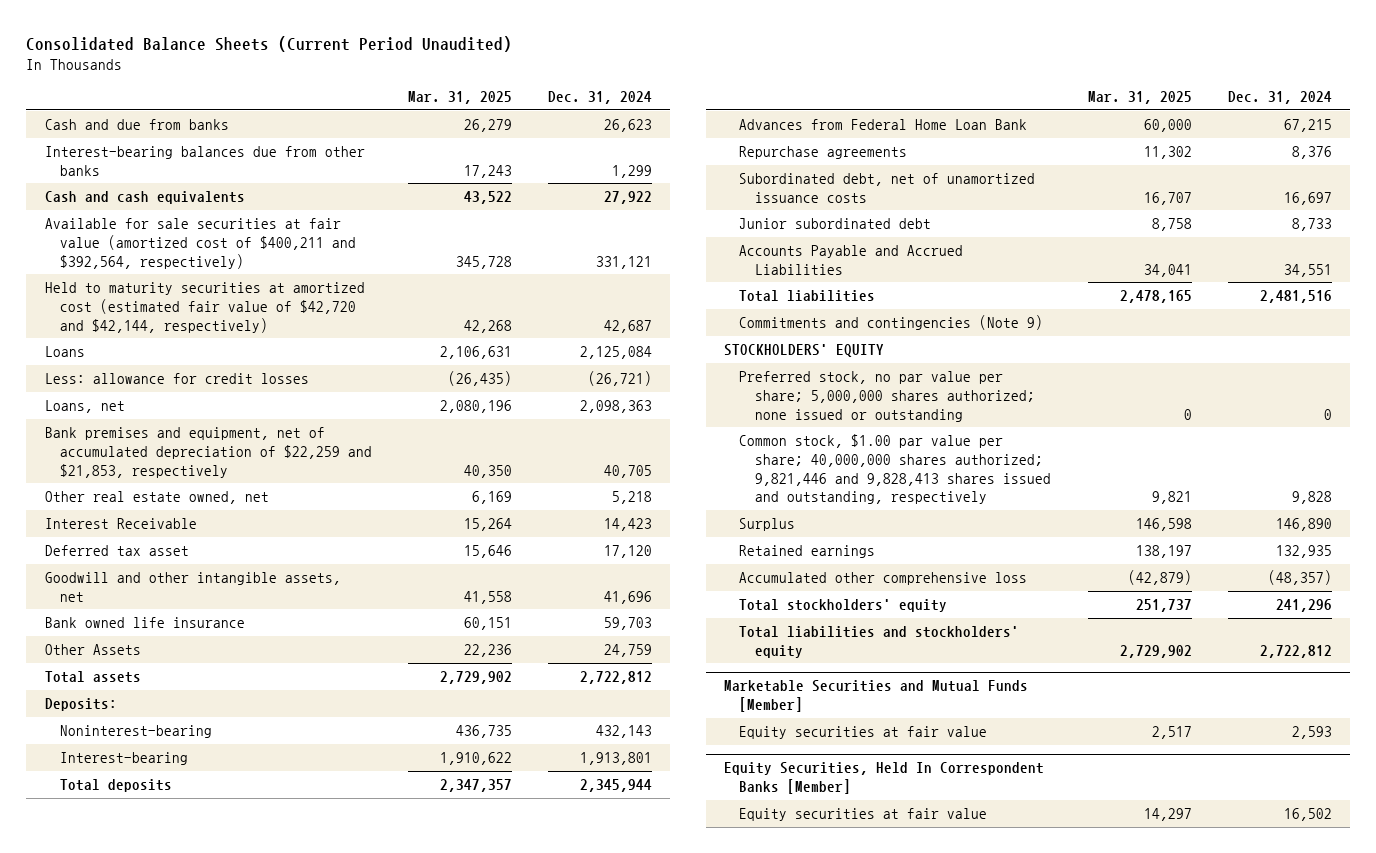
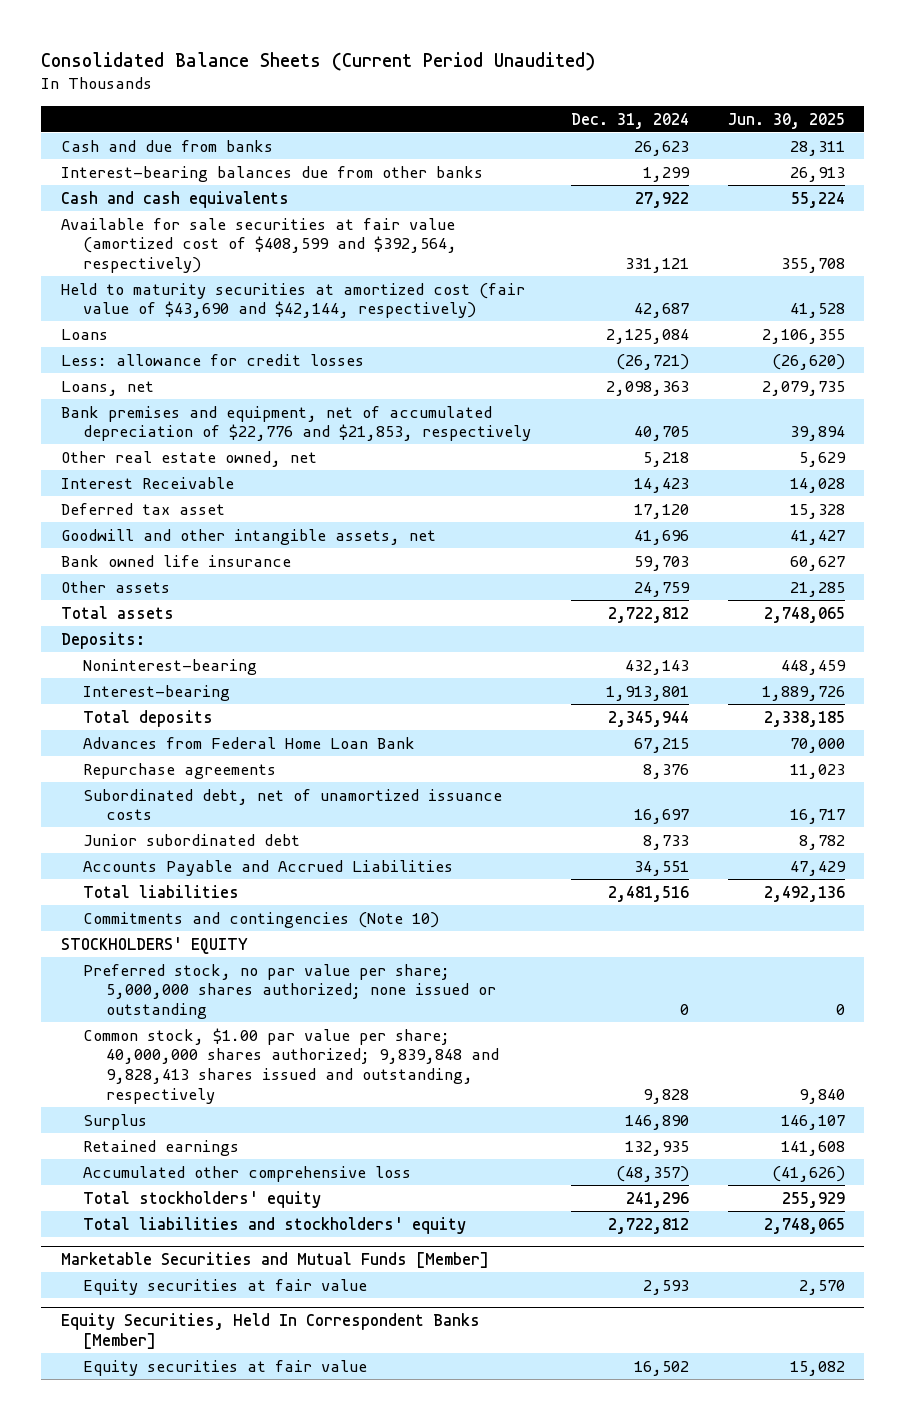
- | Mar. 31, 2025 | Dec. 31, 2024
+ | Dec. 31, 2024 | Jun. 30, 2025
- Available for sale securities at fair value (amortized cost of $400,211 and $392,564, respectively) | 345,728 | 331,121
- Held to maturity securities at amortized cost (estimated fair value of $42,720 and $42,144, respectively) | 42,268 | 42,687
+ Available for sale securities at fair value (amortized cost of $408,599 and $392,564, respectively) | 331,121 | 355,708
+ Held to maturity securities at amortized cost (fair value of $43,690 and $42,144, respectively) | 42,687 | 41,528
- Bank premises and equipment, net of accumulated depreciation of $22,259 and $21,853, respectively | 40,350 | 40,705
+ Bank premises and equipment, net of accumulated depreciation of $22,776 and $21,853, respectively | 40,705 | 39,894
- Other Assets | 22,236 | 24,759
+ Other assets | 24,759 | 21,285
- Commitments and contingencies (Note 9)
+ Commitments and contingencies (Note 10)
- Common stock, $1.00 par value per share; 40,000,000 shares authorized; 9,821,446 and 9,828,413 shares issued and outstanding, respectively | 9,821 | 9,828
+ Common stock, $1.00 par value per share; 40,000,000 shares authorized; 9,839,848 and 9,828,413 shares issued and outstanding, respectively | 9,828 | 9,840

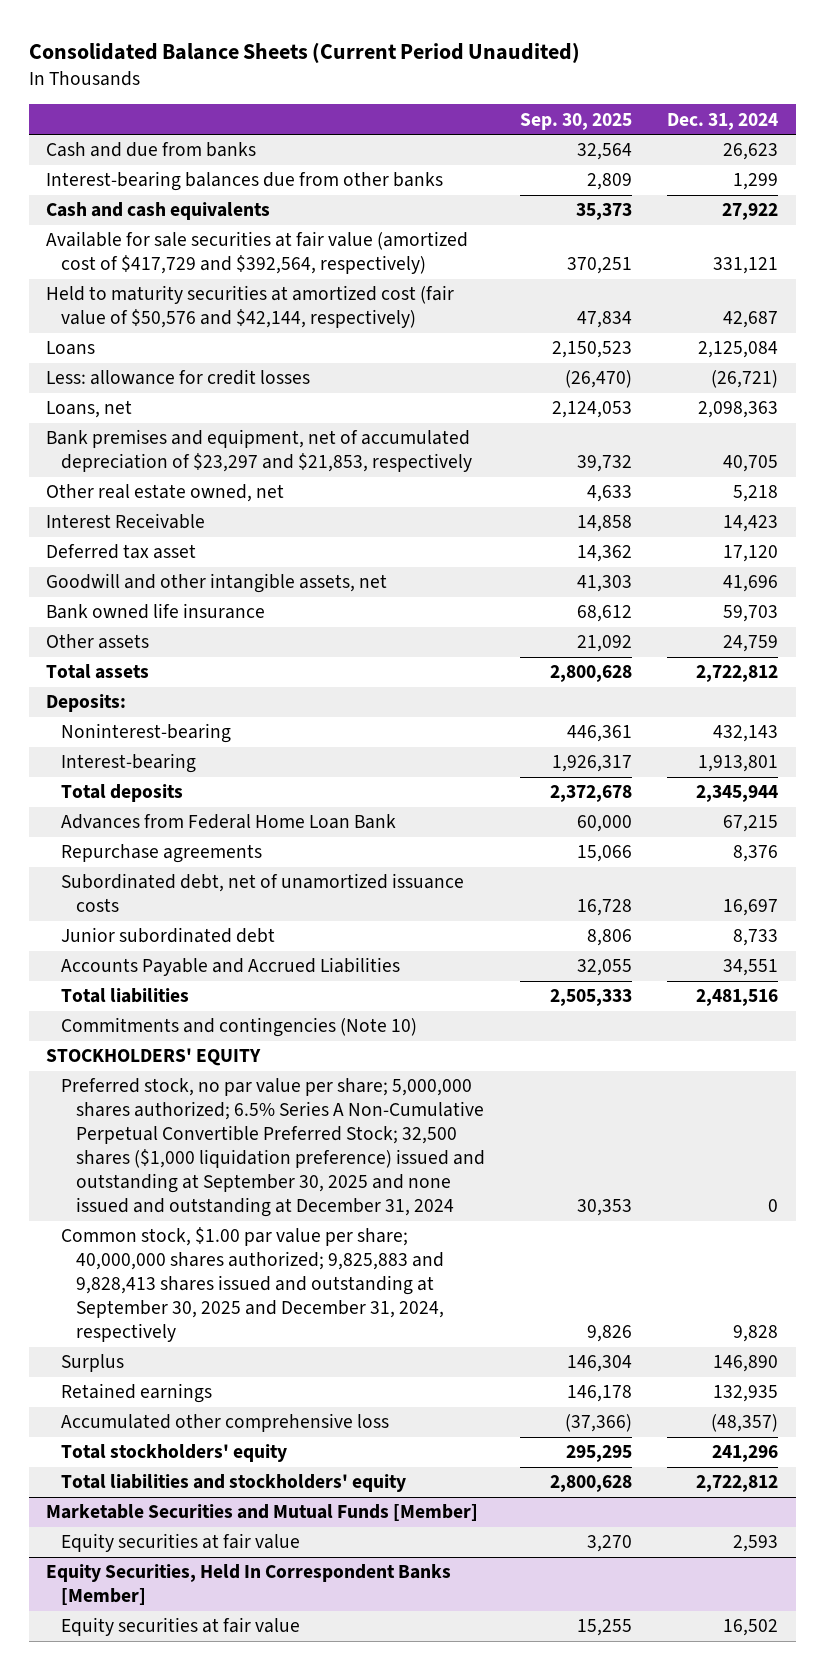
- | Dec. 31, 2024 | Jun. 30, 2025
+ | Sep. 30, 2025 | Dec. 31, 2024
- Available for sale securities at fair value (amortized cost of $408,599 and $392,564, respectively) | 331,121 | 355,708
- Held to maturity securities at amortized cost (fair value of $43,690 and $42,144, respectively) | 42,687 | 41,528
+ Available for sale securities at fair value (amortized cost of $417,729 and $392,564, respectively) | 370,251 | 331,121
+ Held to maturity securities at amortized cost (fair value of $50,576 and $42,144, respectively) | 47,834 | 42,687
- Bank premises and equipment, net of accumulated depreciation of $22,776 and $21,853, respectively | 40,705 | 39,894
+ Bank premises and equipment, net of accumulated depreciation of $23,297 and $21,853, respectively | 39,732 | 40,705
- Preferred stock, no par value per share; 5,000,000 shares authorized; none issued or outstanding | 0 | 0
- Common stock, $1.00 par value per share; 40,000,000 shares authorized; 9,839,848 and 9,828,413 shares issued and outstanding, respectively | 9,828 | 9,840
+ Preferred stock, no par value per share; 5,000,000 shares authorized; 6.5% Series A Non-Cumulative Perpetual Convertible Preferred Stock; 32,500 shares ($1,000 liquidation preference) issued and outstanding at September 30, 2025 and none issued and outstanding at December 31, 2024 | 30,353 | 0
+ Common stock, $1.00 par value per share; 40,000,000 shares authorized; 9,825,883 and 9,828,413 shares issued and outstanding at September 30, 2025 and December 31, 2024, respectively | 9,826 | 9,828

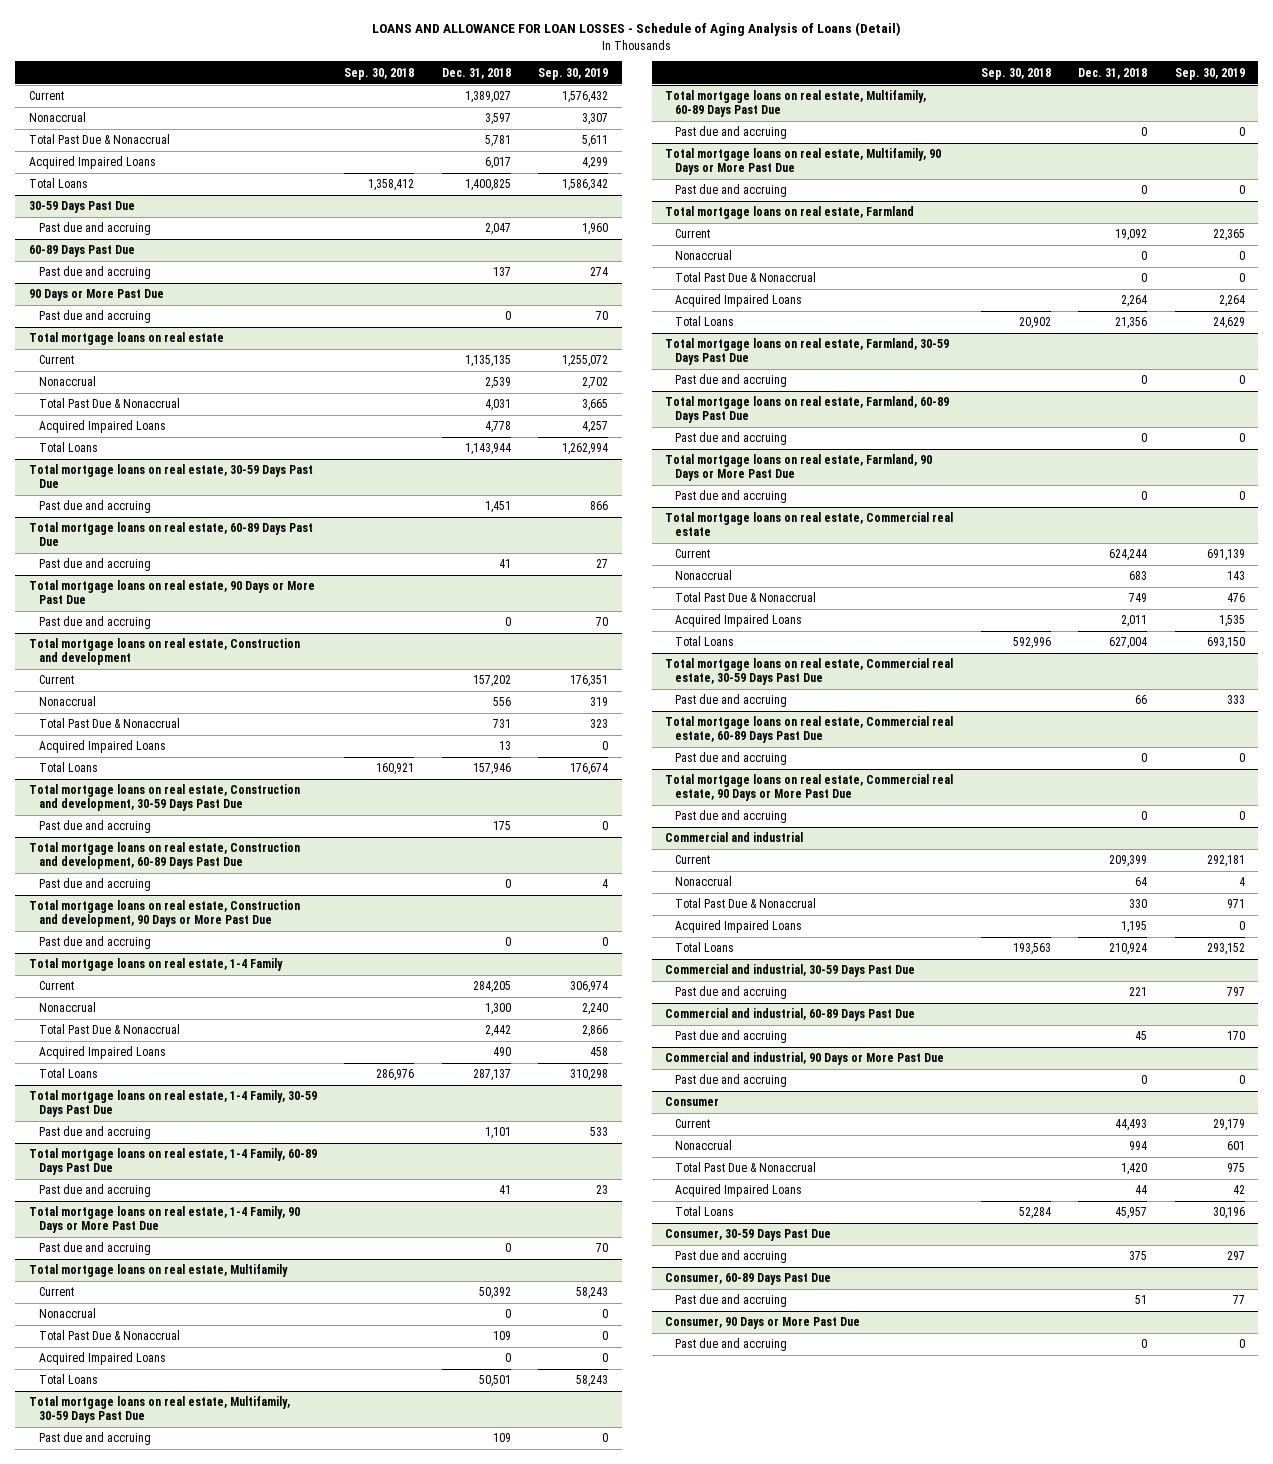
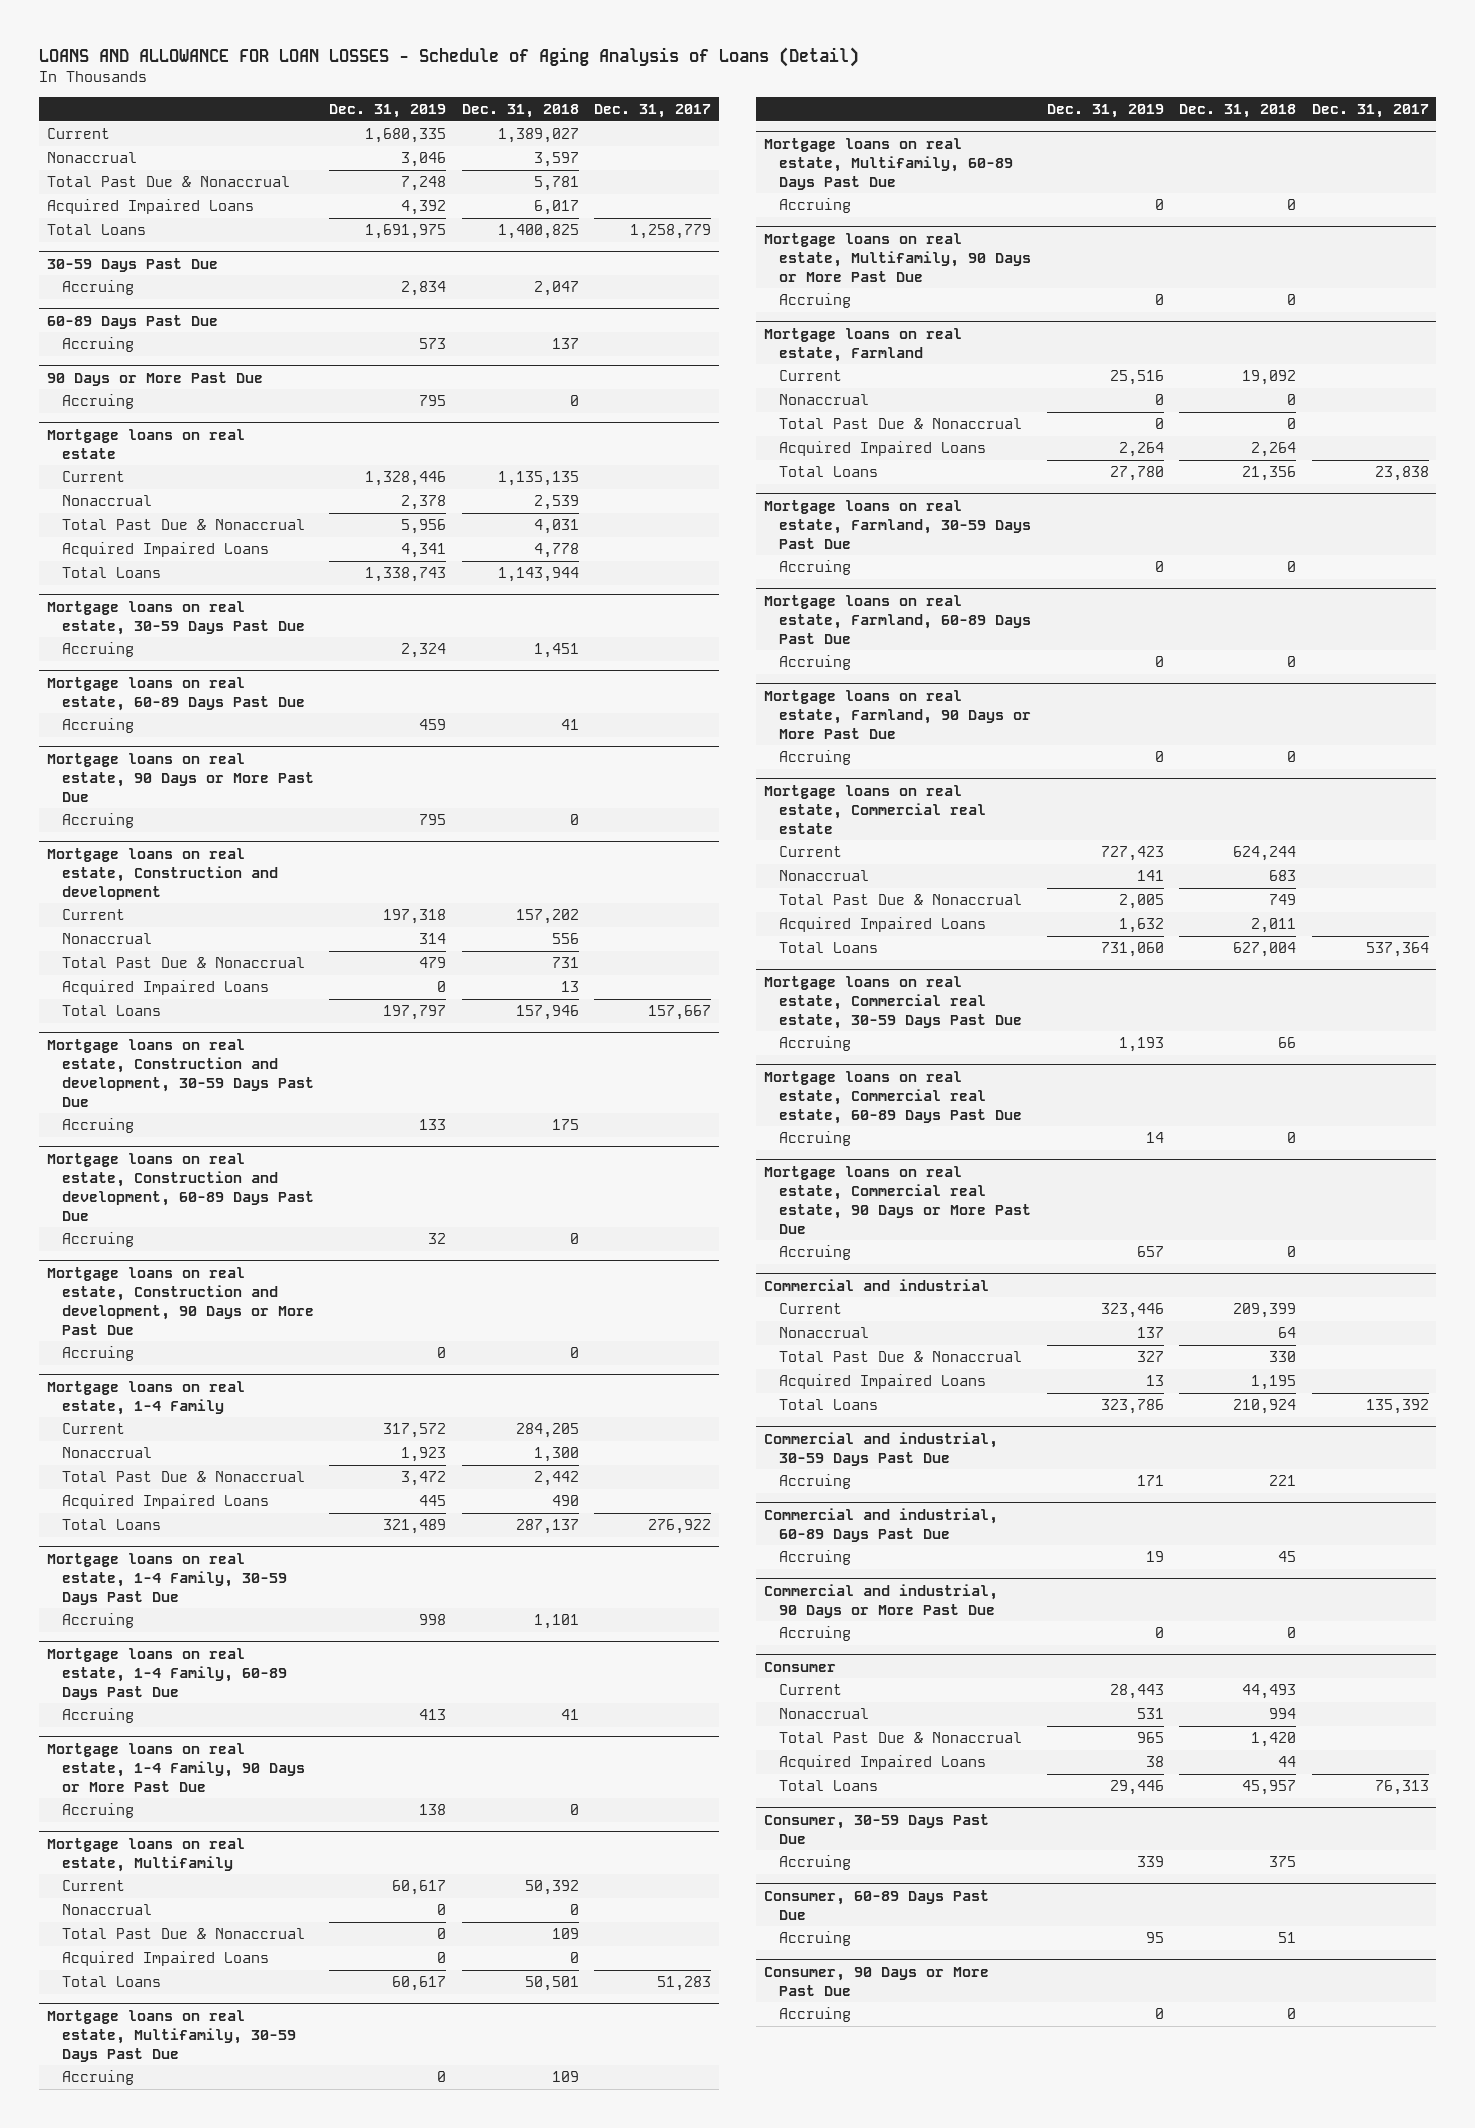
- | Sep. 30, 2018 | Dec. 31, 2018 | Sep. 30, 2019
+ | Dec. 31, 2019 | Dec. 31, 2018 | Dec. 31, 2017
@ 30-59 Days Past Due
- Past due and accruing | | 2,047 | 1,960
+ Accruing | 2,834 | 2,047 |
@ 60-89 Days Past Due
- Past due and accruing | | 137 | 274
+ Accruing | 573 | 137 |
@ 90 Days or More Past Due
- Past due and accruing | | 0 | 70
- Total mortgage loans on real estate
@ 90 Days or More Past Due
+ Accruing | 795 | 0 |
+ Mortgage loans on real estate
- Total mortgage loans on real estate, 30-59 Days Past Due
- Past due and accruing | | 1,451 | 866
- Total mortgage loans on real estate, 60-89 Days Past Due
- Past due and accruing | | 41 | 27
- Total mortgage loans on real estate, 90 Days or More Past Due
- Past due and accruing | | 0 | 70
- Total mortgage loans on real estate, Construction and development
+ Mortgage loans on real estate, 30-59 Days Past Due
+ Accruing | 2,324 | 1,451 |
+ Mortgage loans on real estate, 60-89 Days Past Due
+ Accruing | 459 | 41 |
+ Mortgage loans on real estate, 90 Days or More Past Due
+ Accruing | 795 | 0 |
+ Mortgage loans on real estate, Construction and development
- Total mortgage loans on real estate, Construction and development, 30-59 Days Past Due
- Past due and accruing | | 175 | 0
- Total mortgage loans on real estate, Construction and development, 60-89 Days Past Due
- Past due and accruing | | 0 | 4
- Total mortgage loans on real estate, Construction and development, 90 Days or More Past Due
- Past due and accruing | | 0 | 0
- Total mortgage loans on real estate, 1-4 Family
+ Mortgage loans on real estate, Construction and development, 30-59 Days Past Due
+ Accruing | 133 | 175 |
+ Mortgage loans on real estate, Construction and development, 60-89 Days Past Due
+ Accruing | 32 | 0 |
+ Mortgage loans on real estate, Construction and development, 90 Days or More Past Due
+ Accruing | 0 | 0 |
+ Mortgage loans on real estate, 1-4 Family
- Total mortgage loans on real estate, 1-4 Family, 30-59 Days Past Due
- Past due and accruing | | 1,101 | 533
- Total mortgage loans on real estate, 1-4 Family, 60-89 Days Past Due
- Past due and accruing | | 41 | 23
- Total mortgage loans on real estate, 1-4 Family, 90 Days or More Past Due
- Past due and accruing | | 0 | 70
- Total mortgage loans on real estate, Multifamily
+ Mortgage loans on real estate, 1-4 Family, 30-59 Days Past Due
+ Accruing | 998 | 1,101 |
+ Mortgage loans on real estate, 1-4 Family, 60-89 Days Past Due
+ Accruing | 413 | 41 |
+ Mortgage loans on real estate, 1-4 Family, 90 Days or More Past Due
+ Accruing | 138 | 0 |
+ Mortgage loans on real estate, Multifamily
- Total mortgage loans on real estate, Multifamily, 30-59 Days Past Due
- Past due and accruing | | 109 | 0
- Total mortgage loans on real estate, Multifamily, 60-89 Days Past Due
- Past due and accruing | | 0 | 0
- Total mortgage loans on real estate, Multifamily, 90 Days or More Past Due
- Past due and accruing | | 0 | 0
- Total mortgage loans on real estate, Farmland
+ Mortgage loans on real estate, Multifamily, 30-59 Days Past Due
+ Accruing | 0 | 109 |
+ Mortgage loans on real estate, Multifamily, 60-89 Days Past Due
+ Accruing | 0 | 0 |
+ Mortgage loans on real estate, Multifamily, 90 Days or More Past Due
+ Accruing | 0 | 0 |
+ Mortgage loans on real estate, Farmland
- Total mortgage loans on real estate, Farmland, 30-59 Days Past Due
- Past due and accruing | | 0 | 0
- Total mortgage loans on real estate, Farmland, 60-89 Days Past Due
- Past due and accruing | | 0 | 0
- Total mortgage loans on real estate, Farmland, 90 Days or More Past Due
- Past due and accruing | | 0 | 0
- Total mortgage loans on real estate, Commercial real estate
+ Mortgage loans on real estate, Farmland, 30-59 Days Past Due
+ Accruing | 0 | 0 |
+ Mortgage loans on real estate, Farmland, 60-89 Days Past Due
+ Accruing | 0 | 0 |
+ Mortgage loans on real estate, Farmland, 90 Days or More Past Due
+ Accruing | 0 | 0 |
+ Mortgage loans on real estate, Commercial real estate
- Total mortgage loans on real estate, Commercial real estate, 30-59 Days Past Due
- Past due and accruing | | 66 | 333
- Total mortgage loans on real estate, Commercial real estate, 60-89 Days Past Due
- Past due and accruing | | 0 | 0
- Total mortgage loans on real estate, Commercial real estate, 90 Days or More Past Due
- Past due and accruing | | 0 | 0
+ Mortgage loans on real estate, Commercial real estate, 30-59 Days Past Due
+ Accruing | 1,193 | 66 |
+ Mortgage loans on real estate, Commercial real estate, 60-89 Days Past Due
+ Accruing | 14 | 0 |
+ Mortgage loans on real estate, Commercial real estate, 90 Days or More Past Due
+ Accruing | 657 | 0 |
@ Commercial and industrial, 30-59 Days Past Due
- Past due and accruing | | 221 | 797
+ Accruing | 171 | 221 |
@ Commercial and industrial, 60-89 Days Past Due
- Past due and accruing | | 45 | 170
+ Accruing | 19 | 45 |
@ Commercial and industrial, 90 Days or More Past Due
- Past due and accruing | | 0 | 0
+ Accruing | 0 | 0 |
@ Consumer, 30-59 Days Past Due
- Past due and accruing | | 375 | 297
+ Accruing | 339 | 375 |
@ Consumer, 60-89 Days Past Due
- Past due and accruing | | 51 | 77
+ Accruing | 95 | 51 |
@ Consumer, 90 Days or More Past Due
- Past due and accruing | | 0 | 0
+ Accruing | 0 | 0 |

